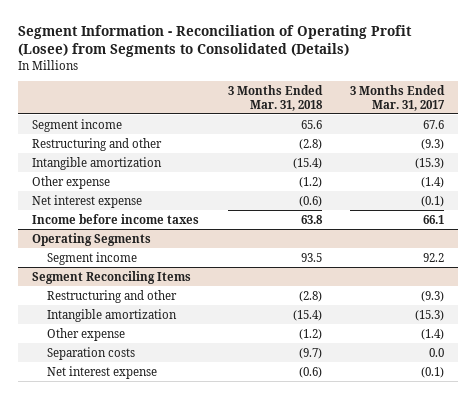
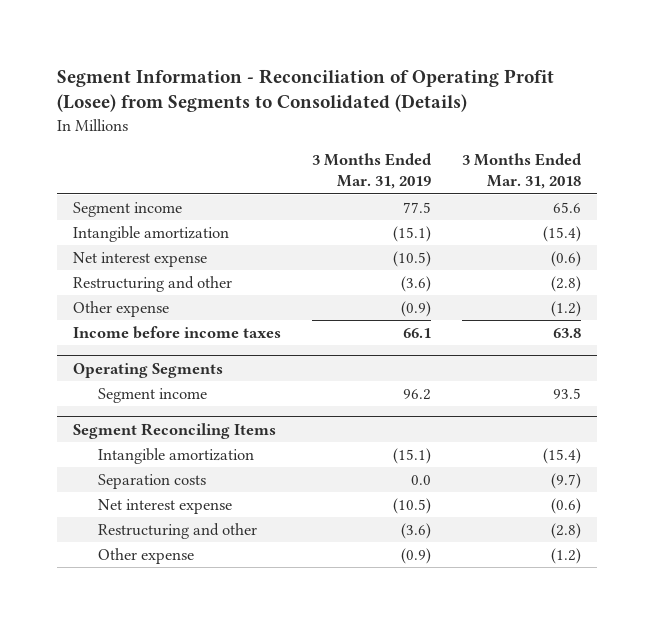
- | 3 Months Ended Mar. 31, 2018 | 3 Months Ended Mar. 31, 2017
+ | 3 Months Ended Mar. 31, 2019 | 3 Months Ended Mar. 31, 2018
moved down: Restructuring and other | (3.6) | (2.8)
moved down: Other expense | (0.9) | (1.2)
@ Segment Reconciling Items
moved down: Restructuring and other | (3.6) | (2.8)
moved down: Other expense | (0.9) | (1.2)

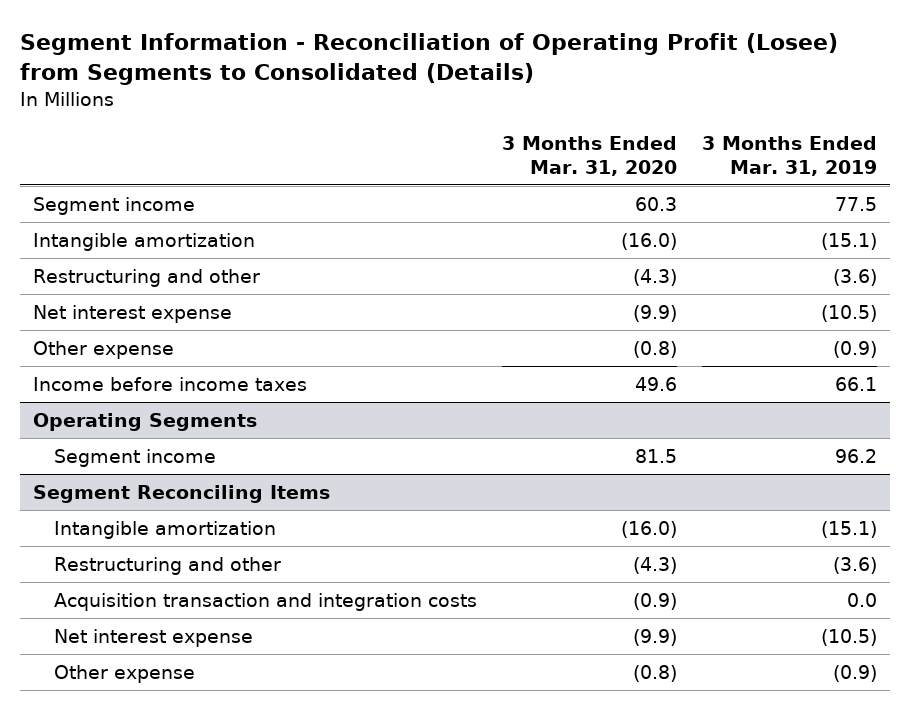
- | 3 Months Ended Mar. 31, 2019 | 3 Months Ended Mar. 31, 2018
+ | 3 Months Ended Mar. 31, 2020 | 3 Months Ended Mar. 31, 2019
moved down: Net interest expense | (9.9) | (10.5)
@ Segment Reconciling Items
- Separation costs | 0.0 | (9.7)
+ Acquisition transaction and integration costs | (0.9) | 0.0
moved down: Net interest expense | (9.9) | (10.5)

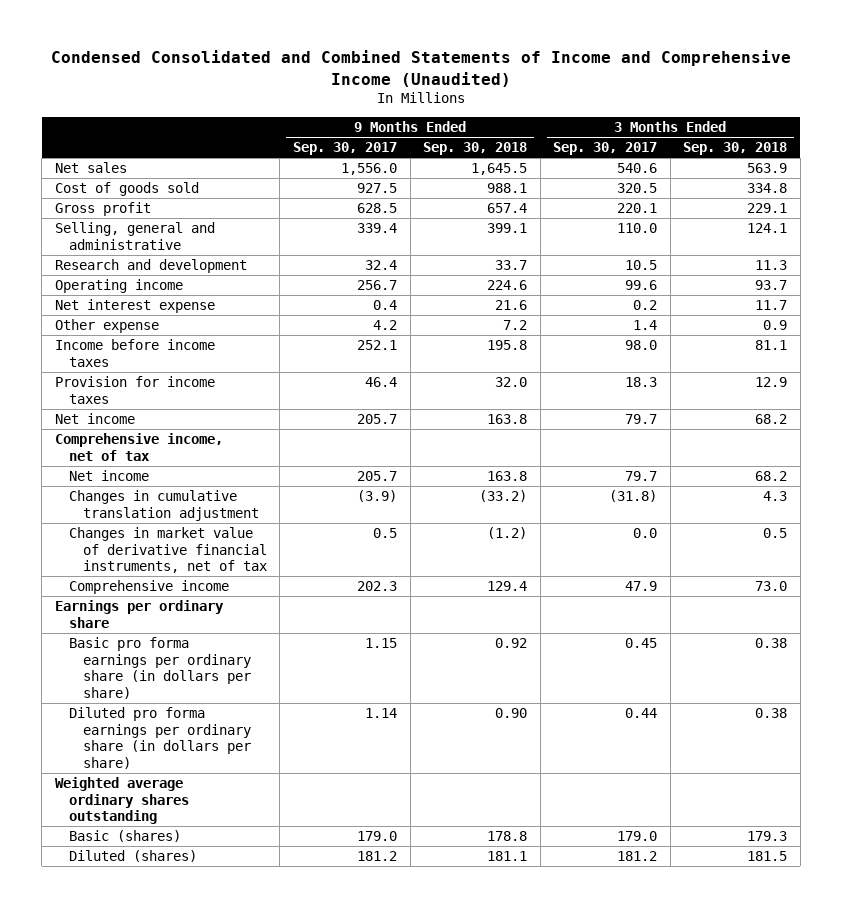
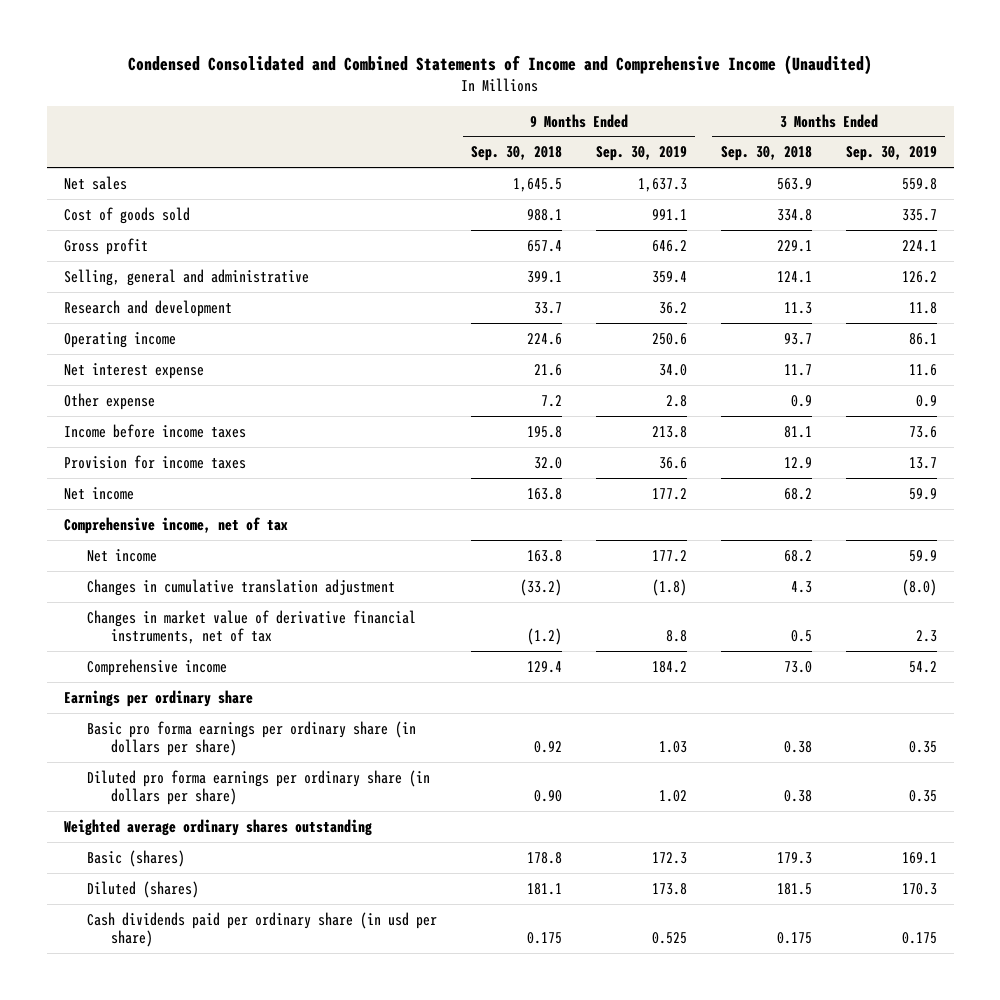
- | 9 Months Ended Sep. 30, 2017 | 9 Months Ended Sep. 30, 2018 | 3 Months Ended Sep. 30, 2017 | 3 Months Ended Sep. 30, 2018
+ | 9 Months Ended Sep. 30, 2018 | 9 Months Ended Sep. 30, 2019 | 3 Months Ended Sep. 30, 2018 | 3 Months Ended Sep. 30, 2019
+ Cash dividends paid per ordinary share (in usd per share) | 0.175 | 0.525 | 0.175 | 0.175

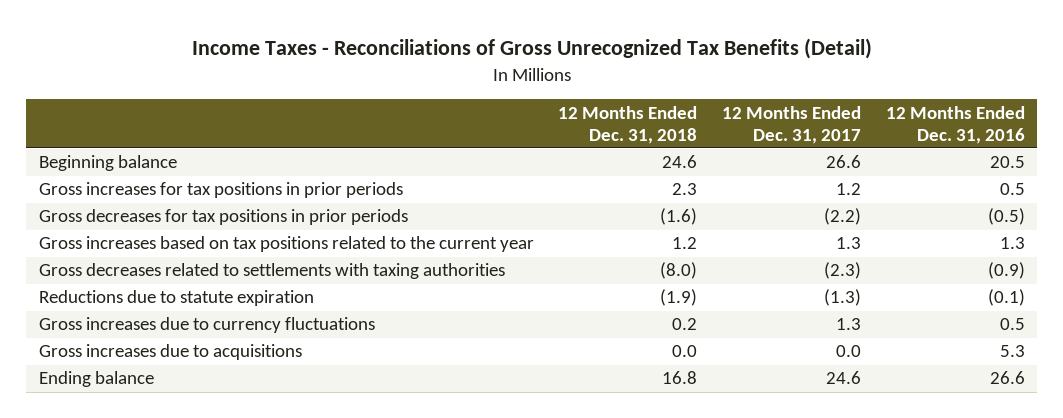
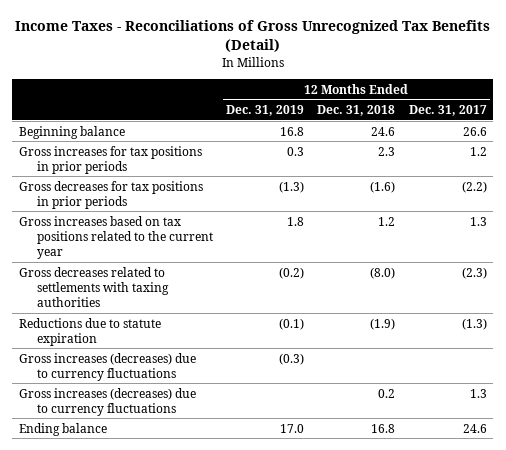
- | 12 Months Ended Dec. 31, 2018 | 12 Months Ended Dec. 31, 2017 | 12 Months Ended Dec. 31, 2016
+ | 12 Months Ended Dec. 31, 2019 | 12 Months Ended Dec. 31, 2018 | 12 Months Ended Dec. 31, 2017
- Gross increases due to currency fluctuations | 0.2 | 1.3 | 0.5
- Gross increases due to acquisitions | 0.0 | 0.0 | 5.3
+ Gross increases (decreases) due to currency fluctuations | (0.3) | |
+ Gross increases (decreases) due to currency fluctuations | | 0.2 | 1.3

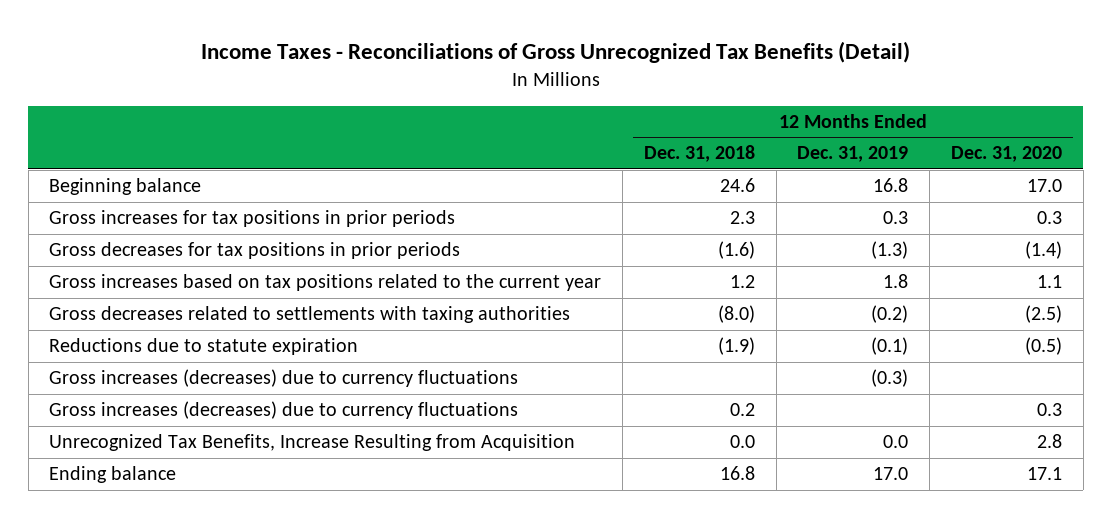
- | 12 Months Ended Dec. 31, 2019 | 12 Months Ended Dec. 31, 2018 | 12 Months Ended Dec. 31, 2017
+ | 12 Months Ended Dec. 31, 2018 | 12 Months Ended Dec. 31, 2019 | 12 Months Ended Dec. 31, 2020
+ Unrecognized Tax Benefits, Increase Resulting from Acquisition | 0.0 | 0.0 | 2.8

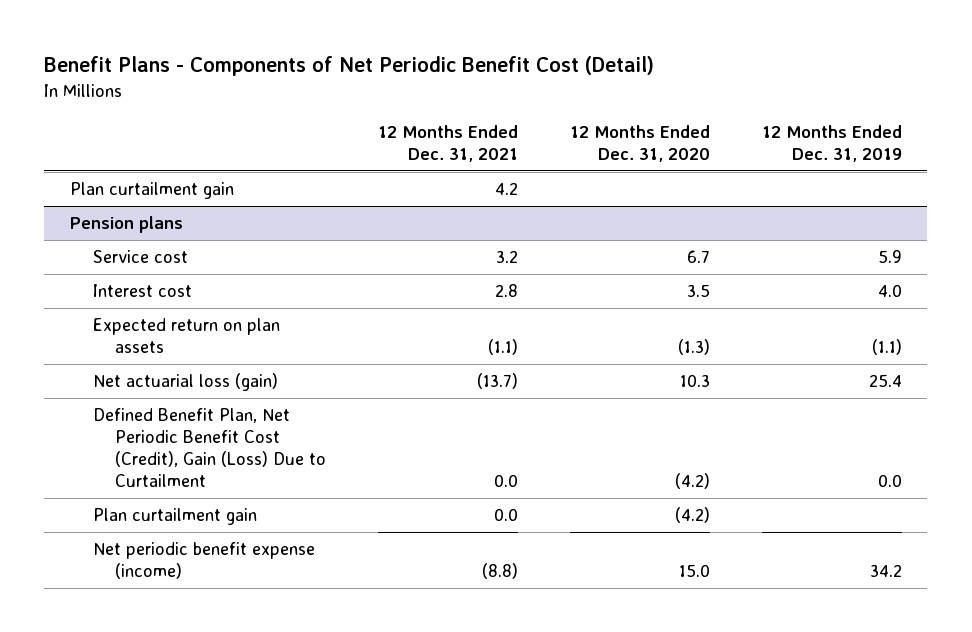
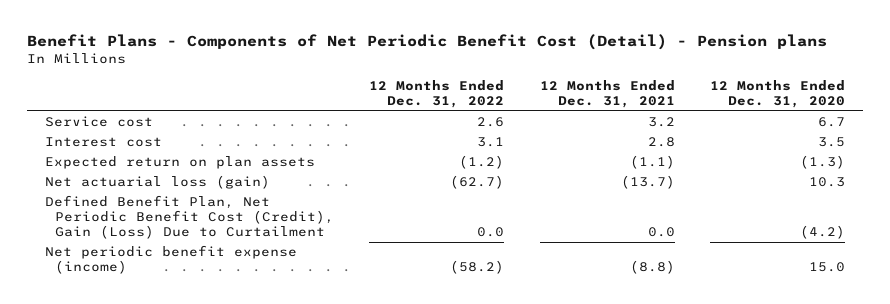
- Benefit Plans - Components of Net Periodic Benefit Cost (Detail)
+ Benefit Plans - Components of Net Periodic Benefit Cost (Detail) - Pension plans
- | 12 Months Ended Dec. 31, 2021 | 12 Months Ended Dec. 31, 2020 | 12 Months Ended Dec. 31, 2019
+ | 12 Months Ended Dec. 31, 2022 | 12 Months Ended Dec. 31, 2021 | 12 Months Ended Dec. 31, 2020
- Plan curtailment gain | 4.2 | |
- Pension plans
- Plan curtailment gain | 0.0 | (4.2) |

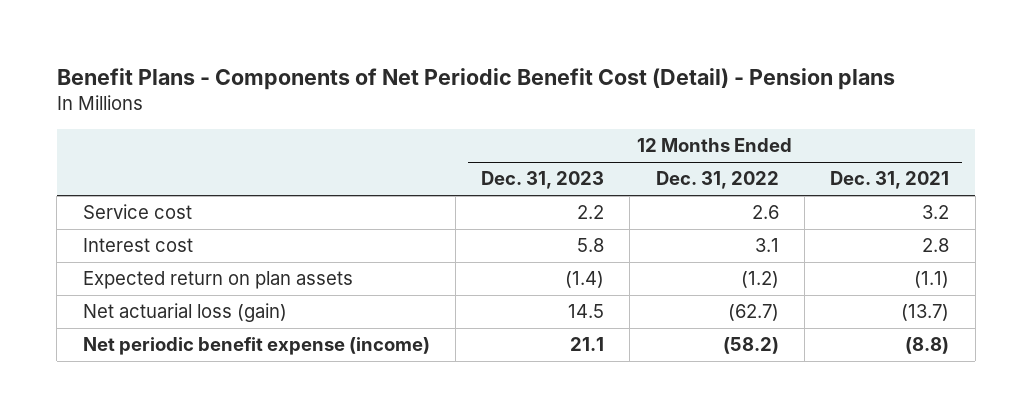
- | 12 Months Ended Dec. 31, 2022 | 12 Months Ended Dec. 31, 2021 | 12 Months Ended Dec. 31, 2020
+ | 12 Months Ended Dec. 31, 2023 | 12 Months Ended Dec. 31, 2022 | 12 Months Ended Dec. 31, 2021
- Defined Benefit Plan, Net Periodic Benefit Cost (Credit), Gain (Loss) Due to Curtailment | 0.0 | 0.0 | (4.2)

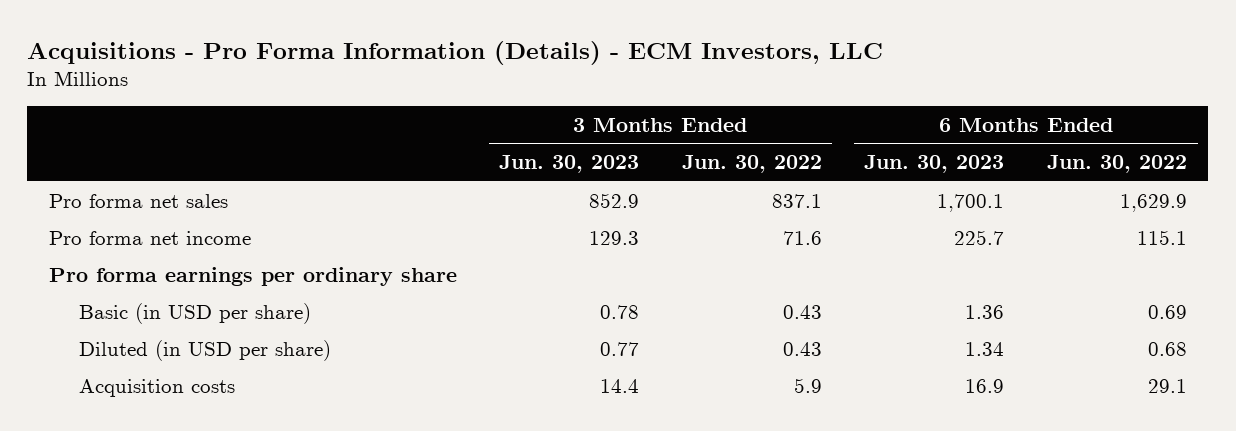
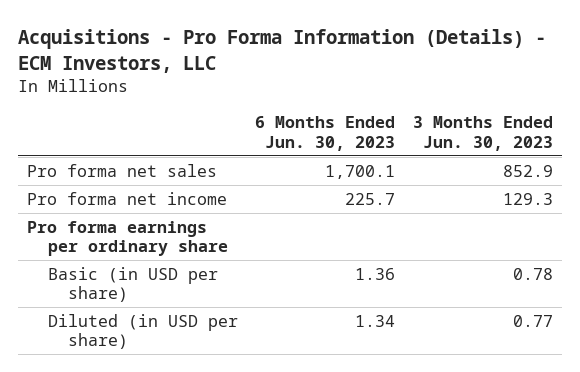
- | 3 Months Ended Jun. 30, 2023 | 3 Months Ended Jun. 30, 2022 | 6 Months Ended Jun. 30, 2023 | 6 Months Ended Jun. 30, 2022
+ | 6 Months Ended Jun. 30, 2023 | 3 Months Ended Jun. 30, 2023
- Acquisition costs | 14.4 | 5.9 | 16.9 | 29.1

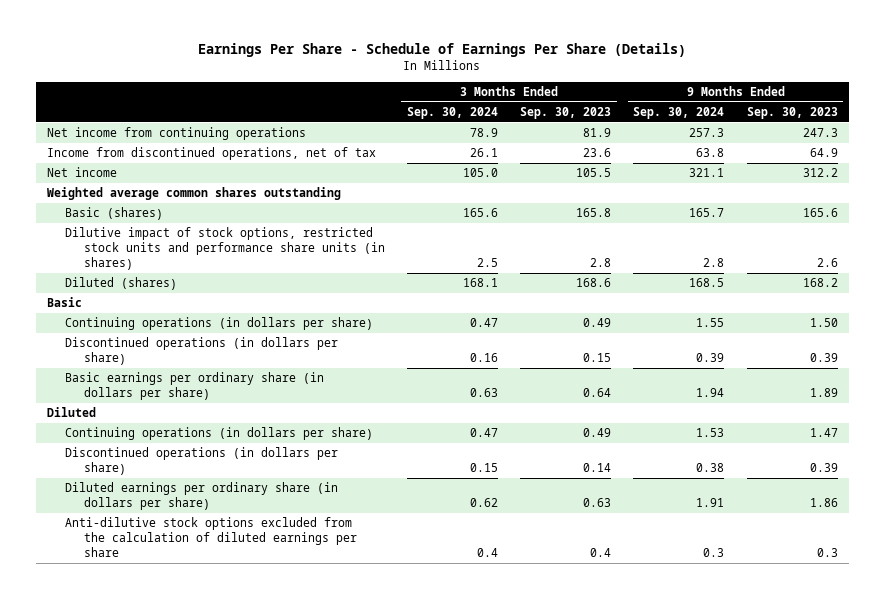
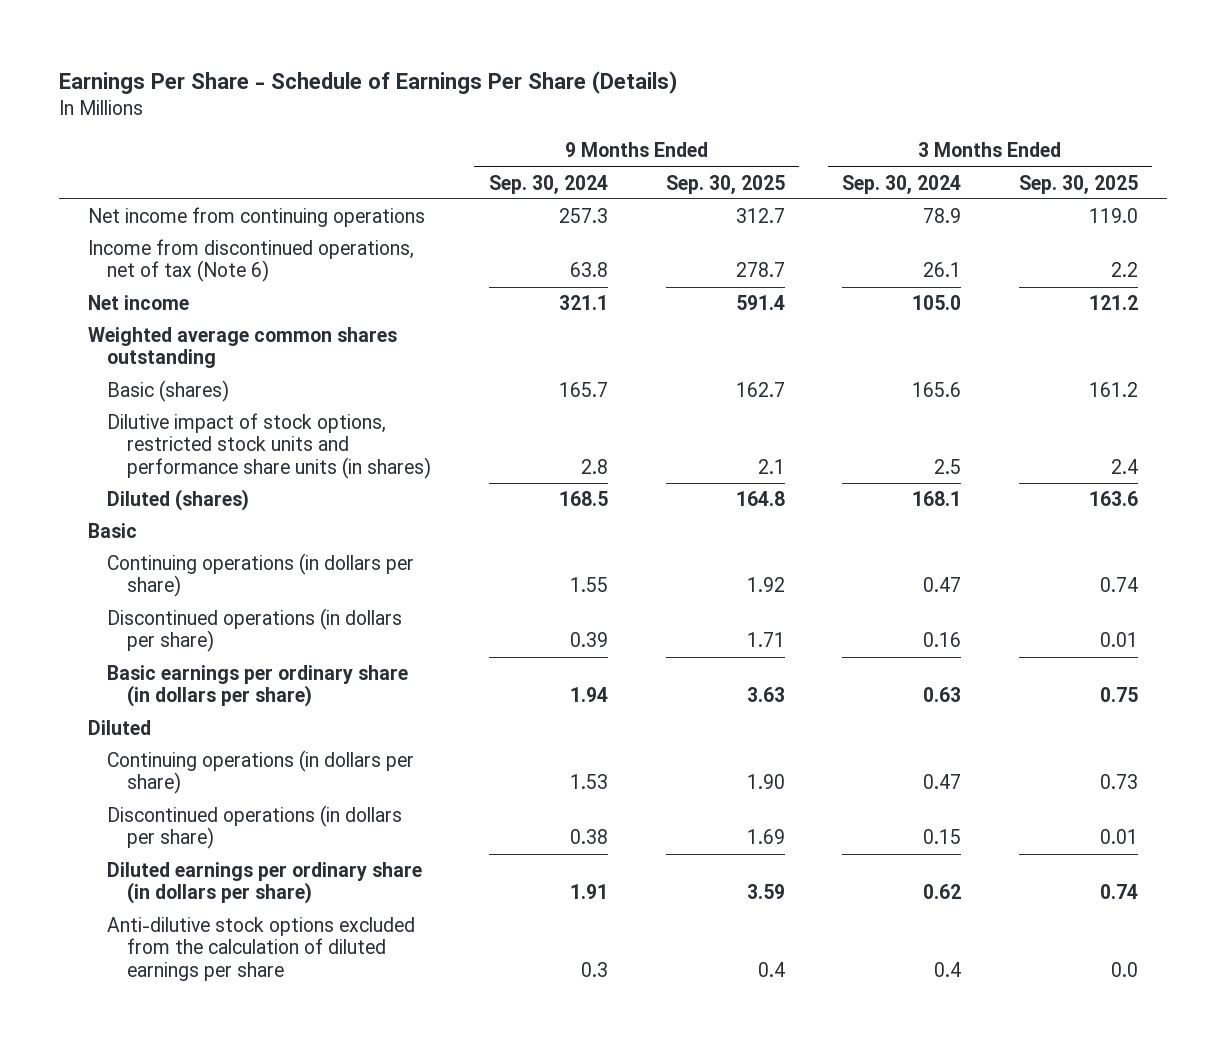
- | 3 Months Ended Sep. 30, 2024 | 3 Months Ended Sep. 30, 2023 | 9 Months Ended Sep. 30, 2024 | 9 Months Ended Sep. 30, 2023
+ | 9 Months Ended Sep. 30, 2024 | 9 Months Ended Sep. 30, 2025 | 3 Months Ended Sep. 30, 2024 | 3 Months Ended Sep. 30, 2025
- Income from discontinued operations, net of tax | 26.1 | 23.6 | 63.8 | 64.9
+ Income from discontinued operations, net of tax (Note 6) | 63.8 | 278.7 | 26.1 | 2.2

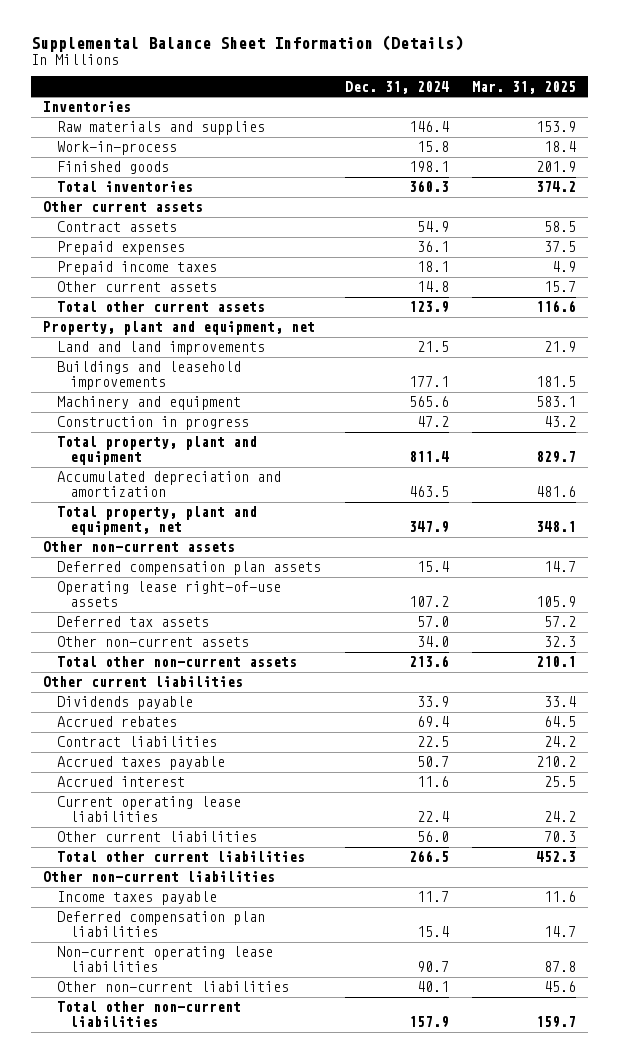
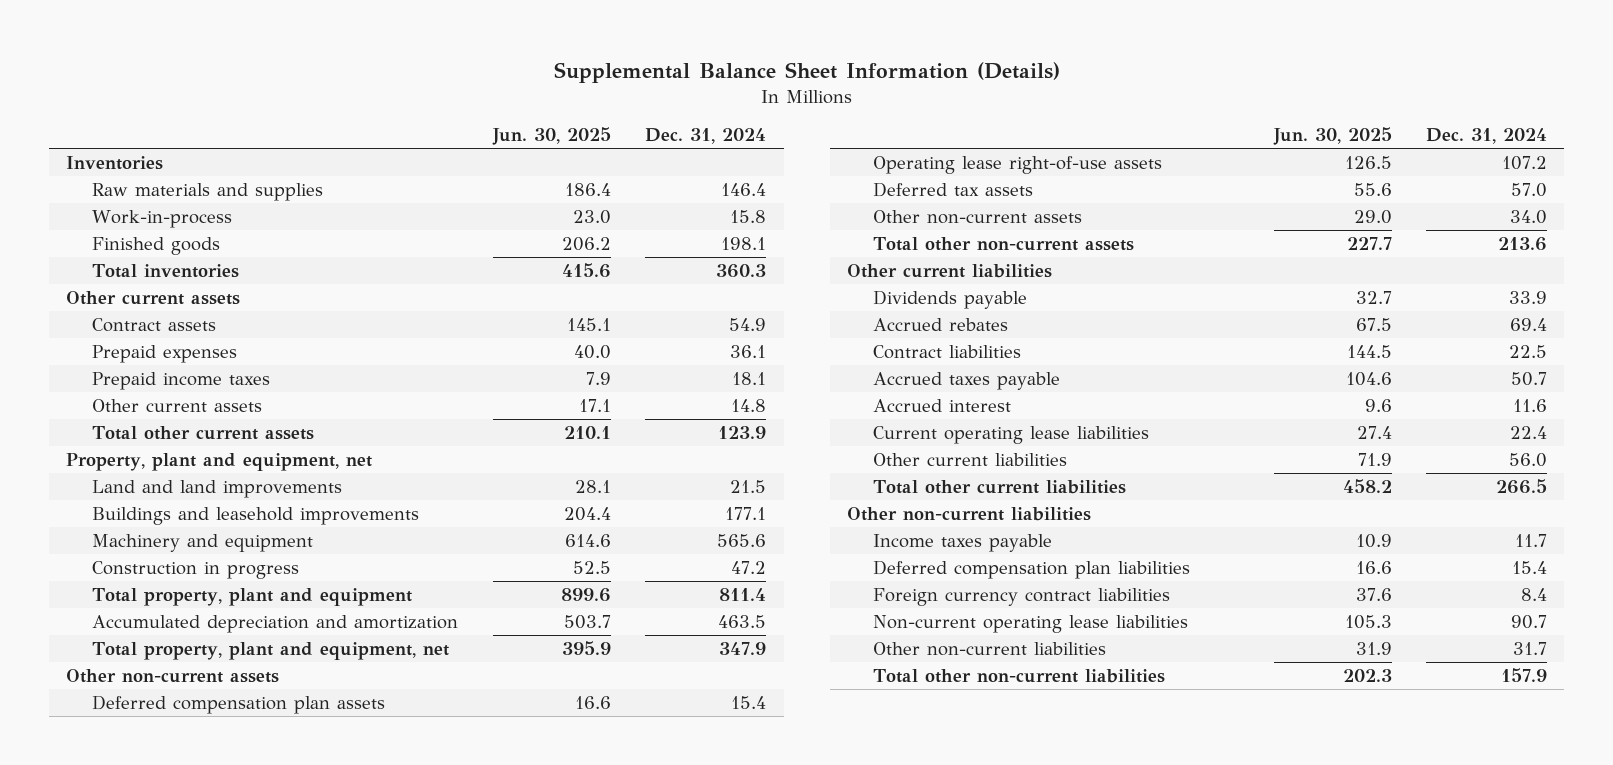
- | Dec. 31, 2024 | Mar. 31, 2025
+ | Jun. 30, 2025 | Dec. 31, 2024
+ Foreign currency contract liabilities | 37.6 | 8.4
- Other non-current liabilities | 40.1 | 45.6
+ Other non-current liabilities | 31.9 | 31.7

